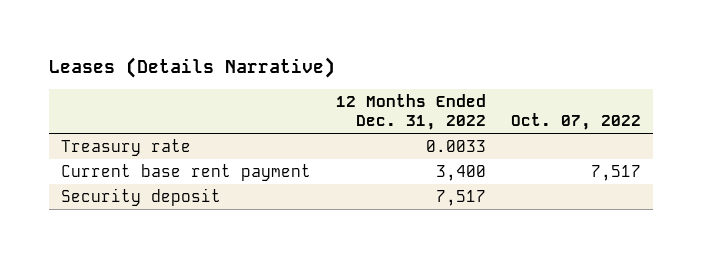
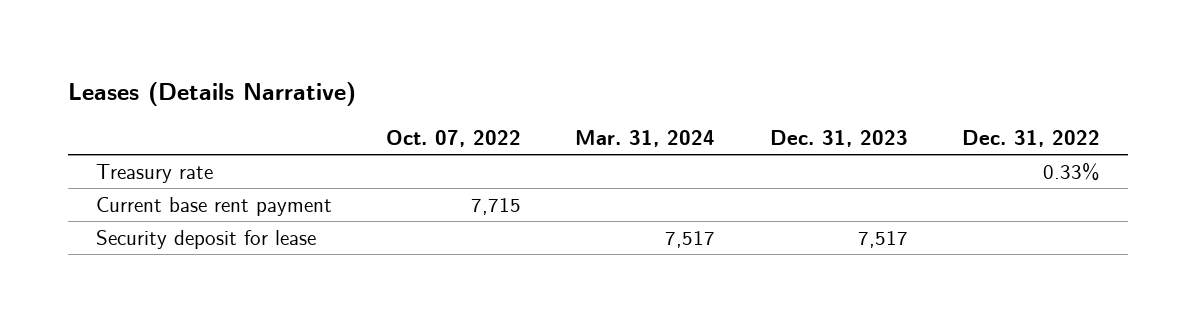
- | 12 Months Ended Dec. 31, 2022 | Oct. 07, 2022
+ | Oct. 07, 2022 | Mar. 31, 2024 | Dec. 31, 2023 | Dec. 31, 2022
- Current base rent payment | 3,400 | 7,517
- Security deposit | 7,517 |
+ Current base rent payment | 7,715 | | |
+ Security deposit for lease | | 7,517 | 7,517 |

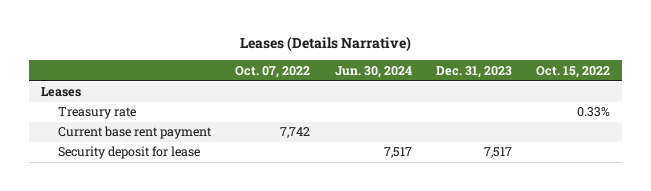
- | Oct. 07, 2022 | Mar. 31, 2024 | Dec. 31, 2023 | Dec. 31, 2022
+ | Oct. 07, 2022 | Jun. 30, 2024 | Dec. 31, 2023 | Oct. 15, 2022
+ Leases
- Current base rent payment | 7,715 | | |
+ Current base rent payment | 7,742 | | |

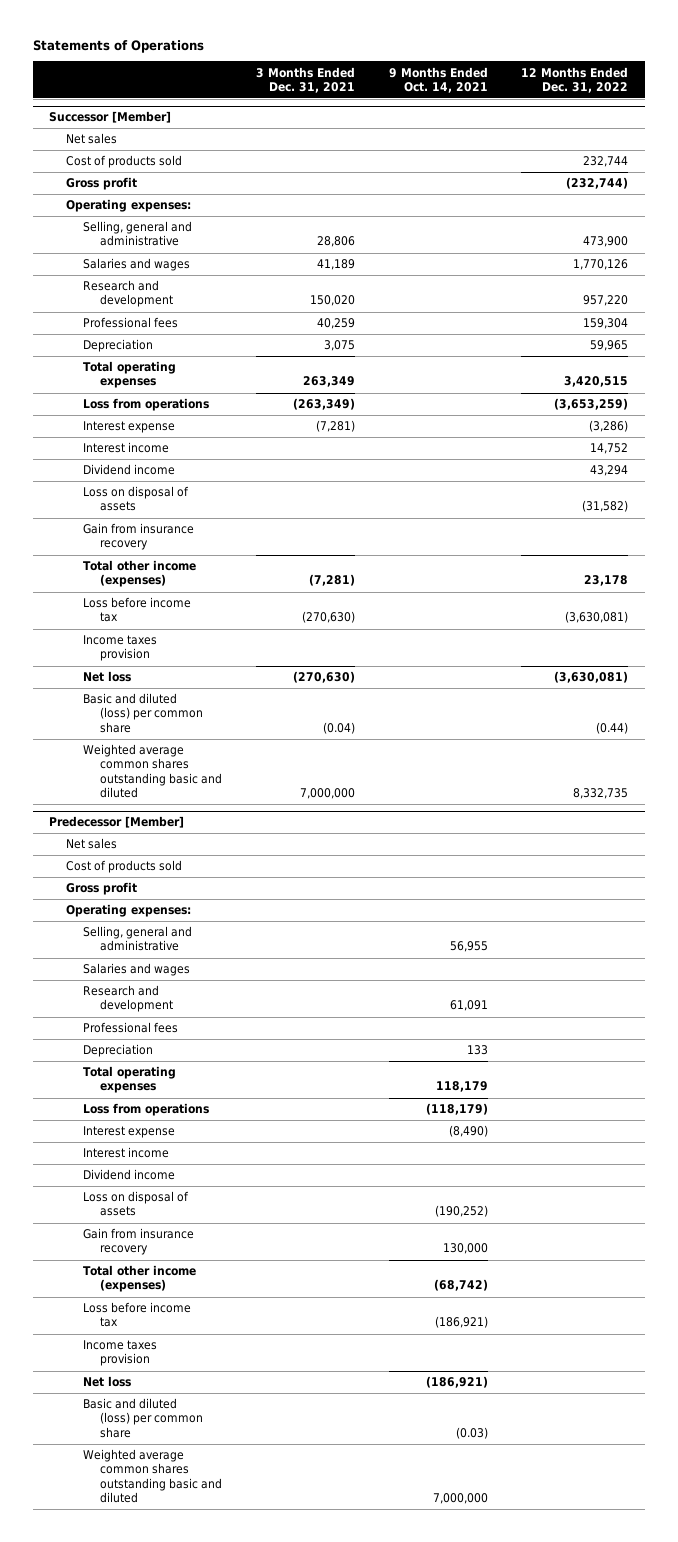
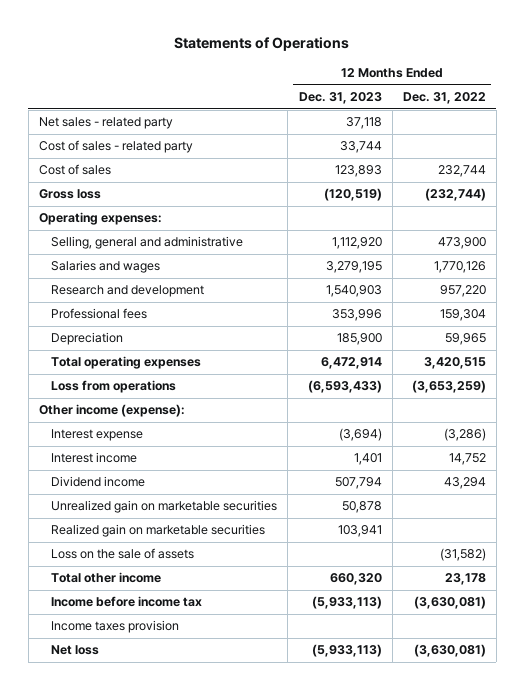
- | 3 Months Ended Dec. 31, 2021 | 9 Months Ended Oct. 14, 2021 | 12 Months Ended Dec. 31, 2022
+ | 12 Months Ended Dec. 31, 2023 | 12 Months Ended Dec. 31, 2022
- Successor [Member]
- Net sales
- Cost of products sold | | | 232,744
- Gross profit | | | (232,744)
+ Net sales - related party | 37,118 |
+ Cost of sales - related party | 33,744 |
+ Cost of sales | 123,893 | 232,744
+ Gross loss | (120,519) | (232,744)
+ Other income (expense):
- Loss on disposal of assets | | | (31,582)
- Gain from insurance recovery
- Total other income (expenses) | (7,281) | | 23,178
- Loss before income tax | (270,630) | | (3,630,081)
+ Unrealized gain on marketable securities | 50,878 |
+ Realized gain on marketable securities | 103,941 |
+ Loss on the sale of assets | | (31,582)
+ Total other income | 660,320 | 23,178
+ Income before income tax | (5,933,113) | (3,630,081)
- Basic and diluted (loss) per common share | (0.04) | | (0.44)
- Weighted average common shares outstanding basic and diluted | 7,000,000 | | 8,332,735
- Predecessor [Member]
- Net sales
- Cost of products sold
- Gross profit
- Operating expenses:
- Selling, general and administrative | | 56,955 |
- Salaries and wages
- Research and development | | 61,091 |
- Professional fees
- Depreciation | | 133 |
- Total operating expenses | | 118,179 |
- Loss from operations | | (118,179) |
- Interest expense | | (8,490) |
- Interest income
- Dividend income
- Loss on disposal of assets | | (190,252) |
- Gain from insurance recovery | | 130,000 |
- Total other income (expenses) | | (68,742) |
- Loss before income tax | | (186,921) |
- Income taxes provision
- Net loss | | (186,921) |
- Basic and diluted (loss) per common share | | (0.03) |
- Weighted average common shares outstanding basic and diluted | | 7,000,000 |

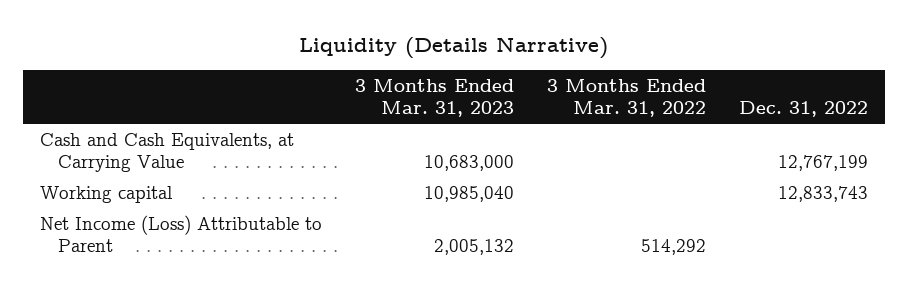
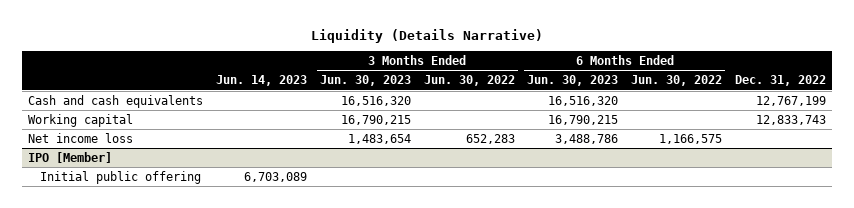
- | 3 Months Ended Mar. 31, 2023 | 3 Months Ended Mar. 31, 2022 | Dec. 31, 2022
+ | Jun. 14, 2023 | 3 Months Ended Jun. 30, 2023 | 3 Months Ended Jun. 30, 2022 | 6 Months Ended Jun. 30, 2023 | 6 Months Ended Jun. 30, 2022 | Dec. 31, 2022
- Cash and Cash Equivalents, at Carrying Value | 10,683,000 | | 12,767,199
+ Cash and cash equivalents | | 16,516,320 | | 16,516,320 | | 12,767,199
- Net Income (Loss) Attributable to Parent | 2,005,132 | 514,292 |
+ Net income loss | | 1,483,654 | 652,283 | 3,488,786 | 1,166,575 |
+ IPO [Member]
+ Initial public offering | 6,703,089 | | | | |

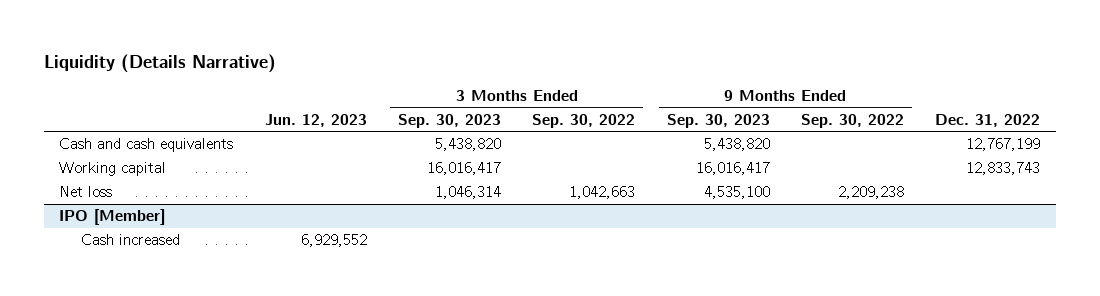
- | Jun. 14, 2023 | 3 Months Ended Jun. 30, 2023 | 3 Months Ended Jun. 30, 2022 | 6 Months Ended Jun. 30, 2023 | 6 Months Ended Jun. 30, 2022 | Dec. 31, 2022
+ | Jun. 12, 2023 | 3 Months Ended Sep. 30, 2023 | 3 Months Ended Sep. 30, 2022 | 9 Months Ended Sep. 30, 2023 | 9 Months Ended Sep. 30, 2022 | Dec. 31, 2022
- Net income loss | | 1,483,654 | 652,283 | 3,488,786 | 1,166,575 |
+ Net loss | | 1,046,314 | 1,042,663 | 4,535,100 | 2,209,238 |
@ IPO [Member]
- Initial public offering | 6,703,089 | | | | |
+ Cash increased | 6,929,552 | | | | |

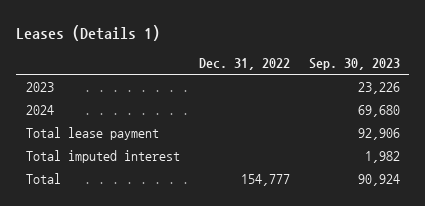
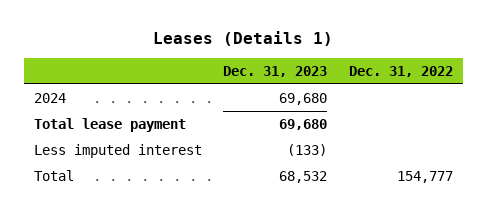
- | Dec. 31, 2022 | Sep. 30, 2023
+ | Dec. 31, 2023 | Dec. 31, 2022
- 2023 | | 23,226
- Total imputed interest | | 1,982
+ Less imputed interest | (133) |

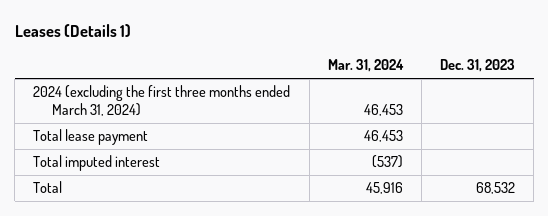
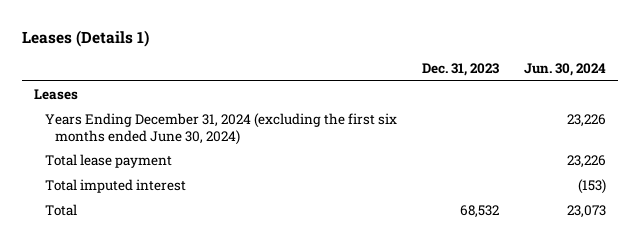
- | Mar. 31, 2024 | Dec. 31, 2023
+ | Dec. 31, 2023 | Jun. 30, 2024
- 2024 (excluding the first three months ended March 31, 2024) | 46,453 |
+ Leases
+ Years Ending December 31, 2024 (excluding the first six months ended June 30, 2024) | | 23,226

